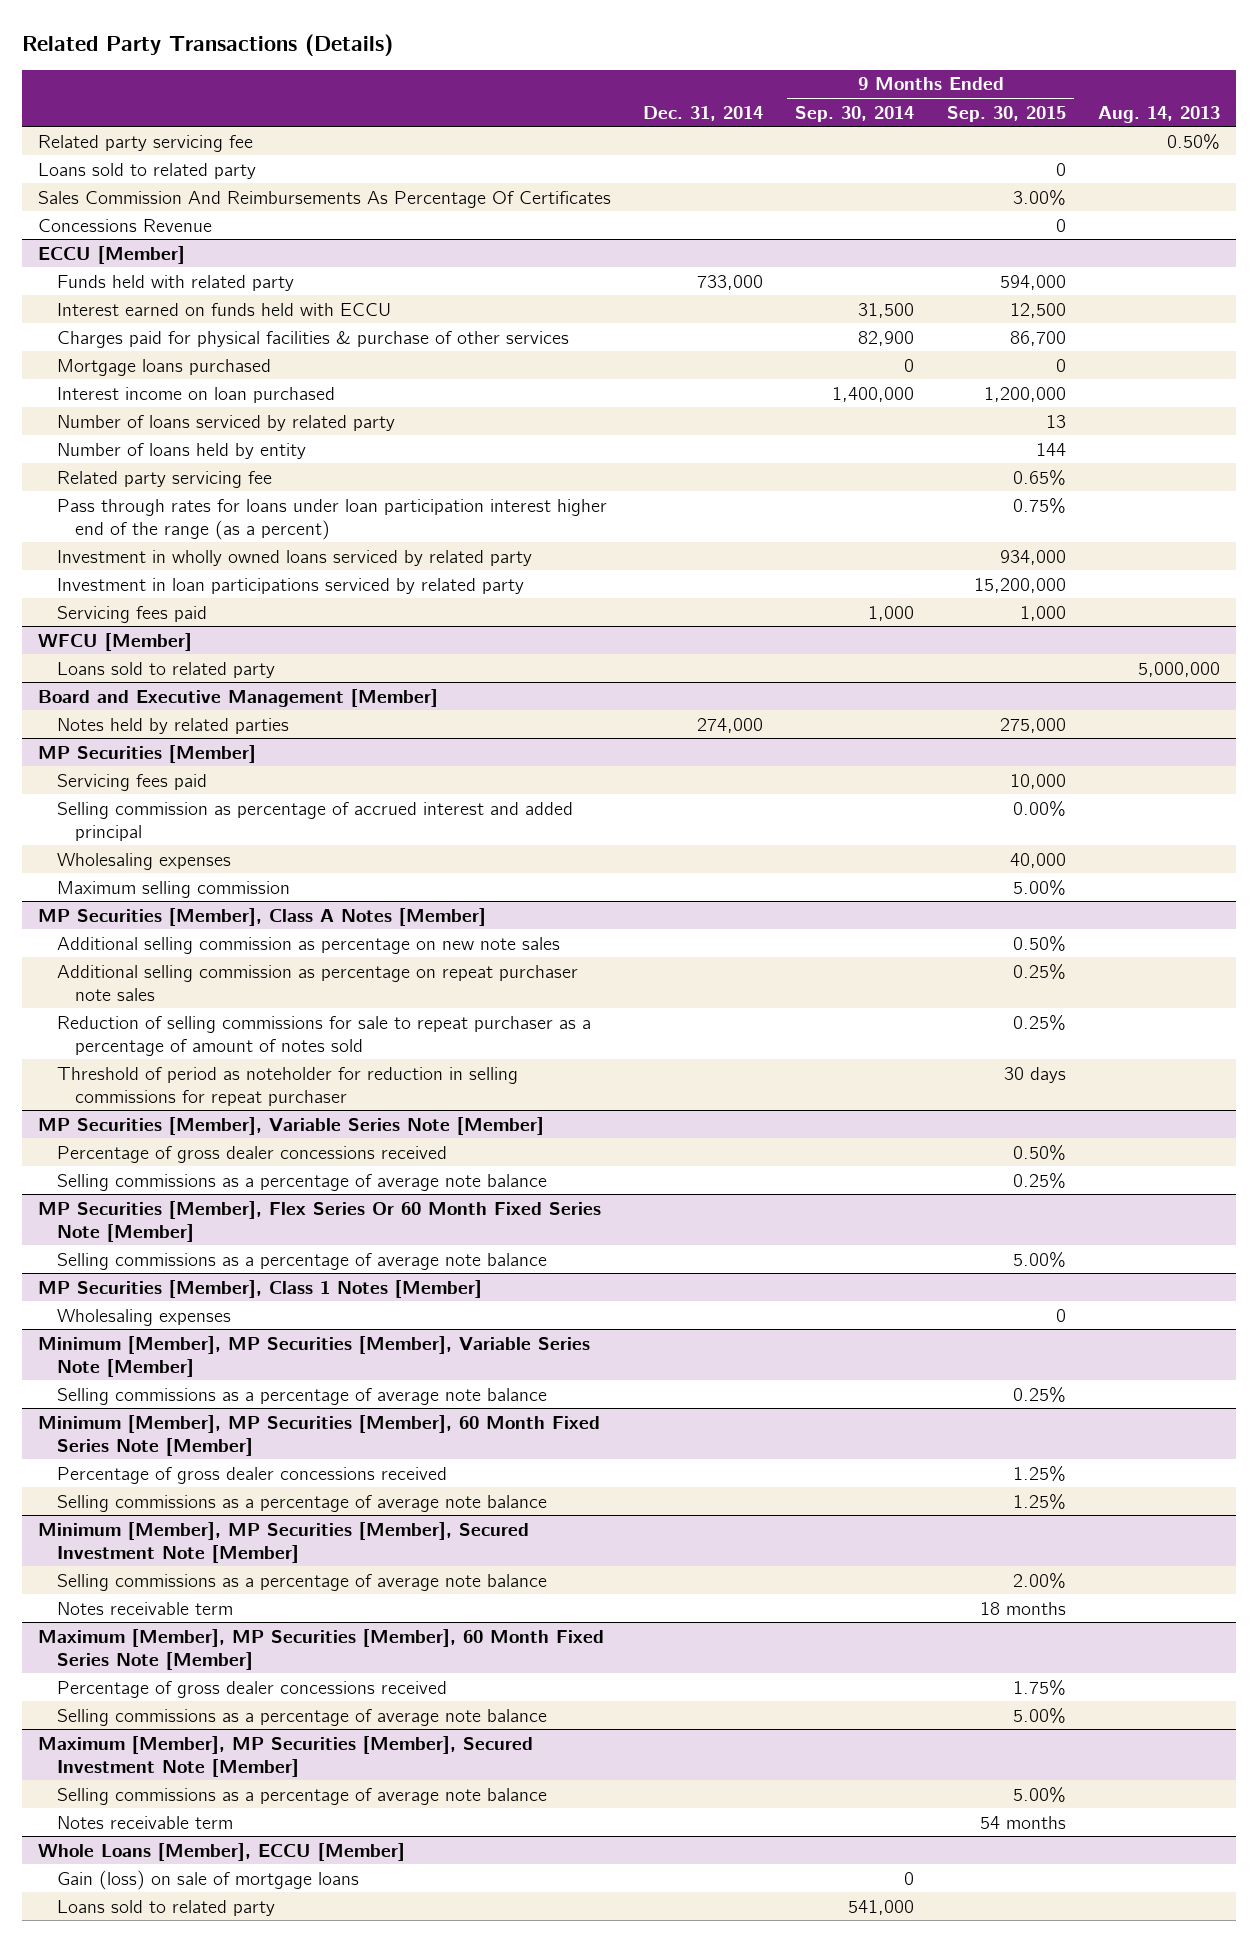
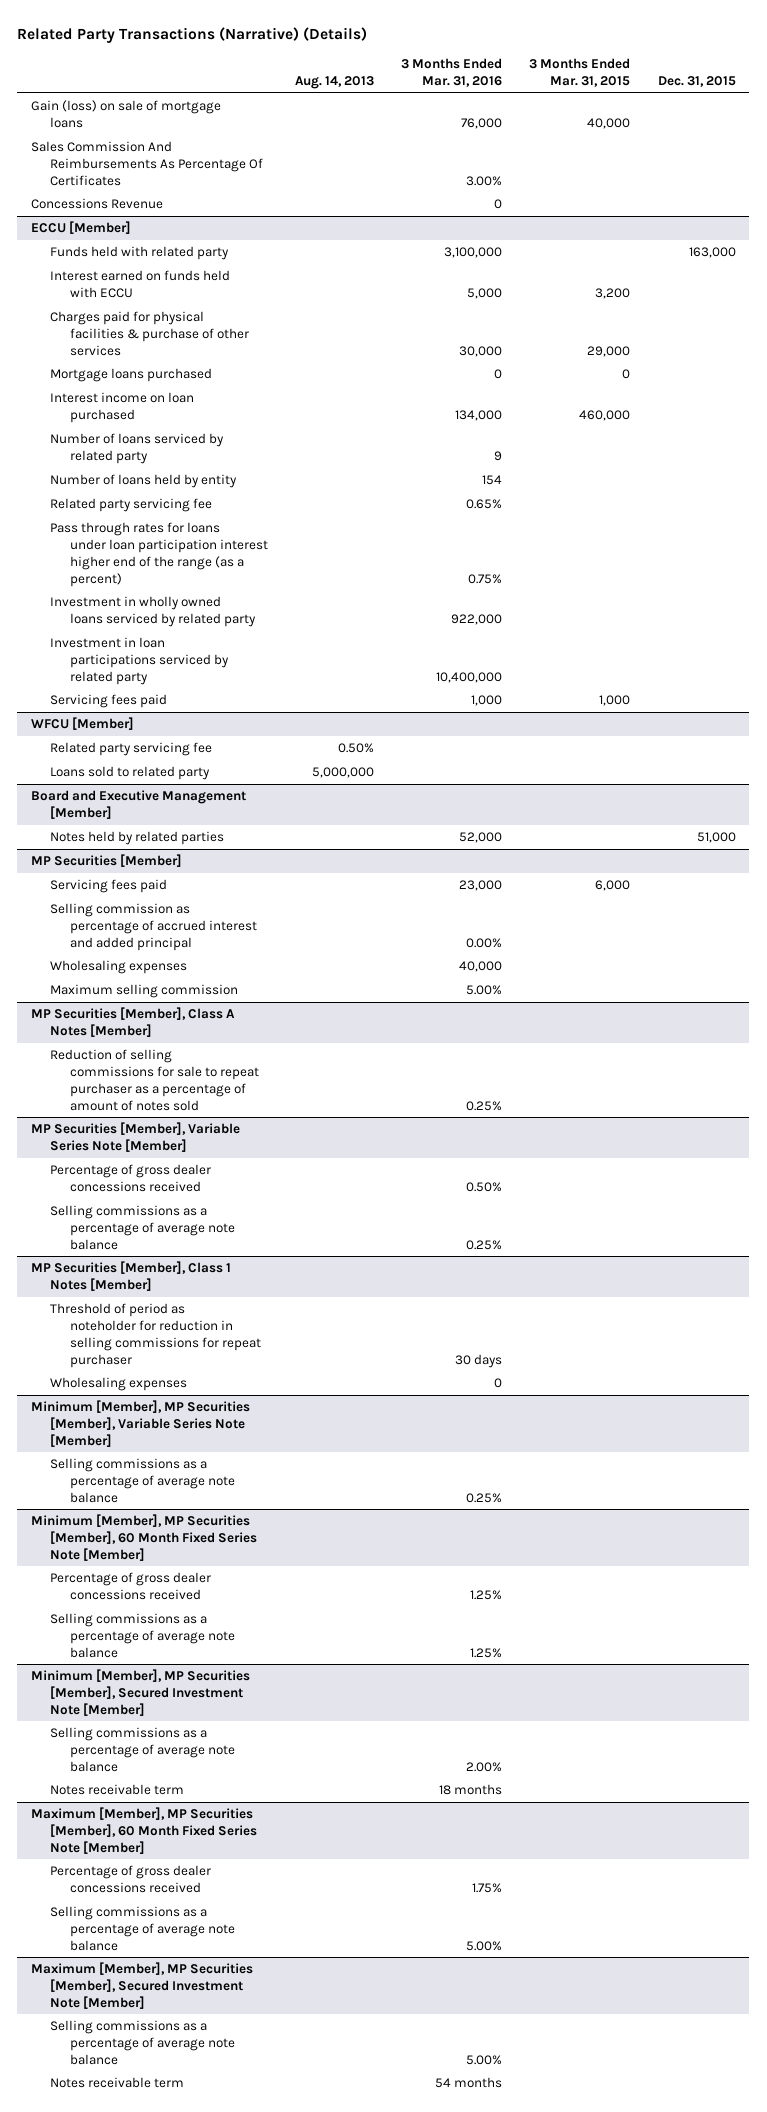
- Related Party Transactions (Details)
+ Related Party Transactions (Narrative) (Details)
- | Dec. 31, 2014 | 9 Months Ended Sep. 30, 2014 | 9 Months Ended Sep. 30, 2015 | Aug. 14, 2013
+ | Aug. 14, 2013 | 3 Months Ended Mar. 31, 2016 | 3 Months Ended Mar. 31, 2015 | Dec. 31, 2015
- Related party servicing fee | | | | 0.50%
- Loans sold to related party | | | 0 |
+ Gain (loss) on sale of mortgage loans | | 76,000 | 40,000 |
@ WFCU [Member]
+ Related party servicing fee | 0.50% | | |
@ MP Securities [Member], Class A Notes [Member]
- Additional selling commission as percentage on new note sales | | | 0.50% |
- Additional selling commission as percentage on repeat purchaser note sales | | | 0.25% |
- Threshold of period as noteholder for reduction in selling commissions for repeat purchaser | | | 30 days |
- MP Securities [Member], Flex Series Or 60 Month Fixed Series Note [Member]
- Selling commissions as a percentage of average note balance | | | 5.00% |
@ MP Securities [Member], Class 1 Notes [Member]
+ Threshold of period as noteholder for reduction in selling commissions for repeat purchaser | | 30 days | |
- Whole Loans [Member], ECCU [Member]
- Gain (loss) on sale of mortgage loans | | 0 | |
- Loans sold to related party | | 541,000 | |

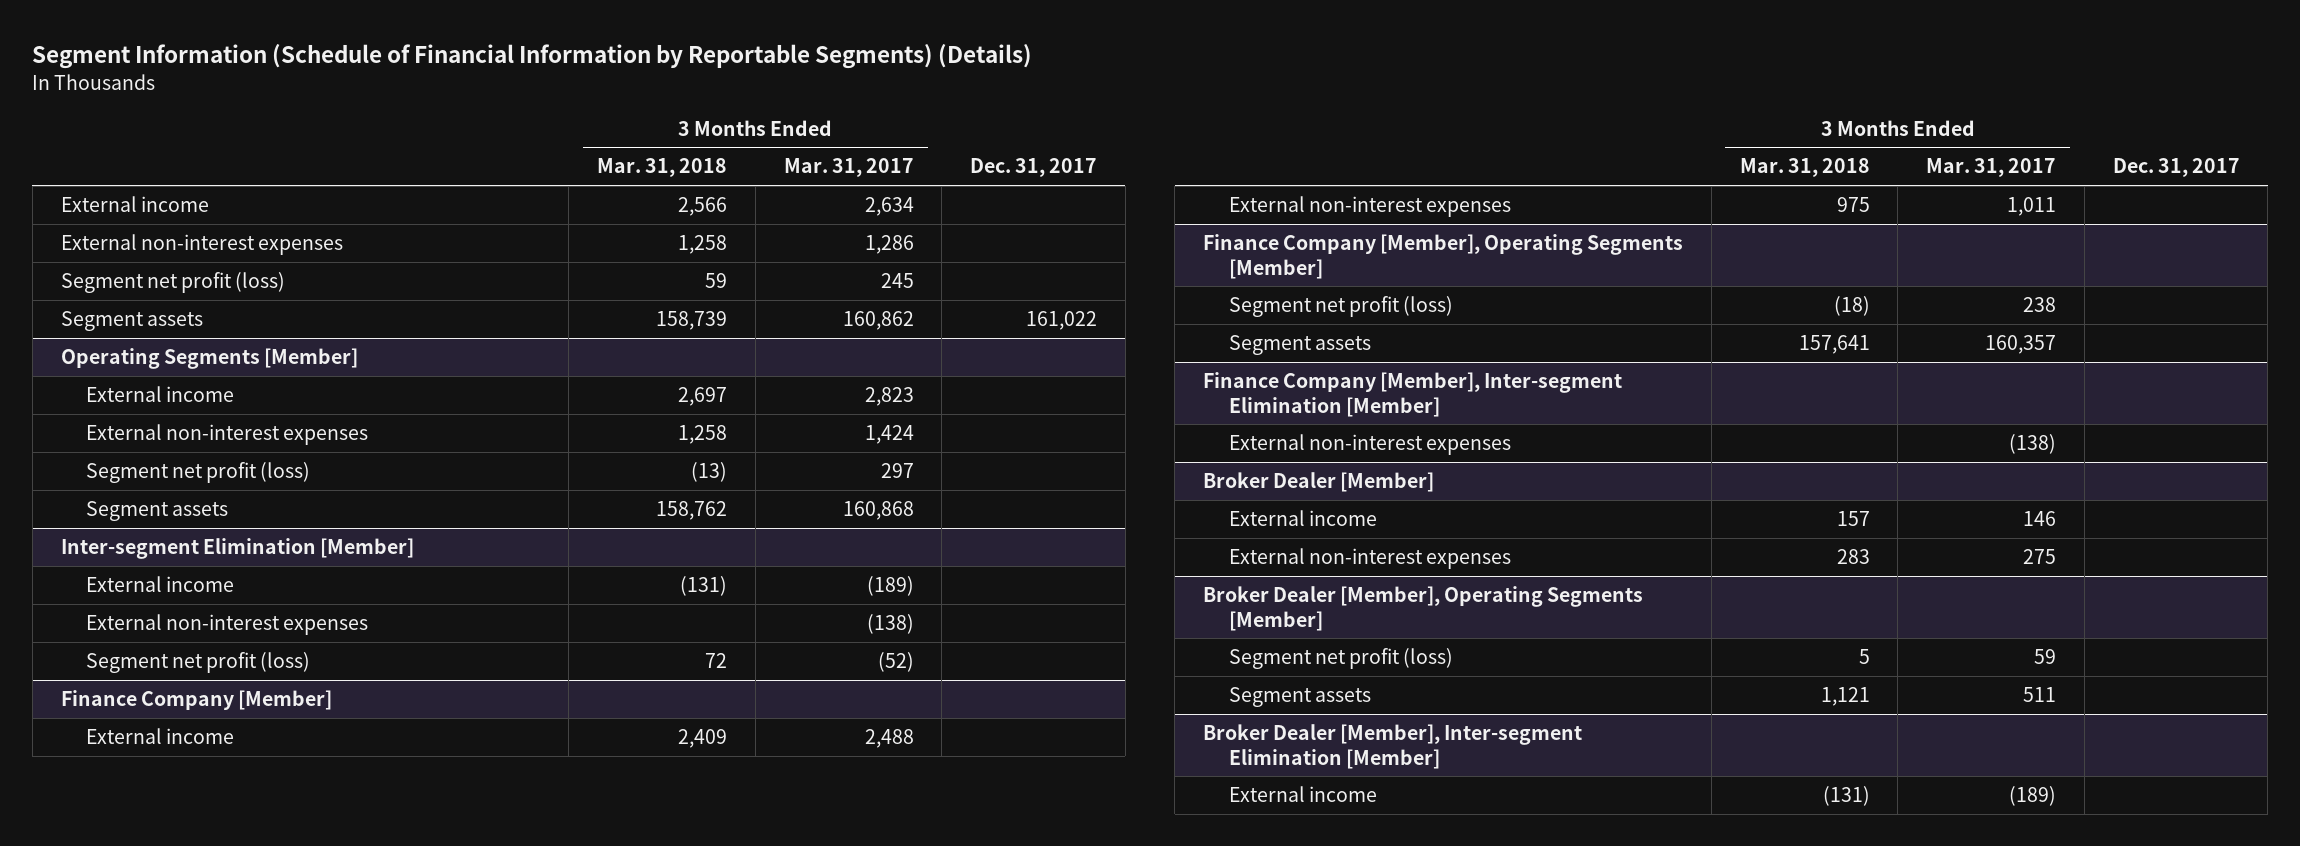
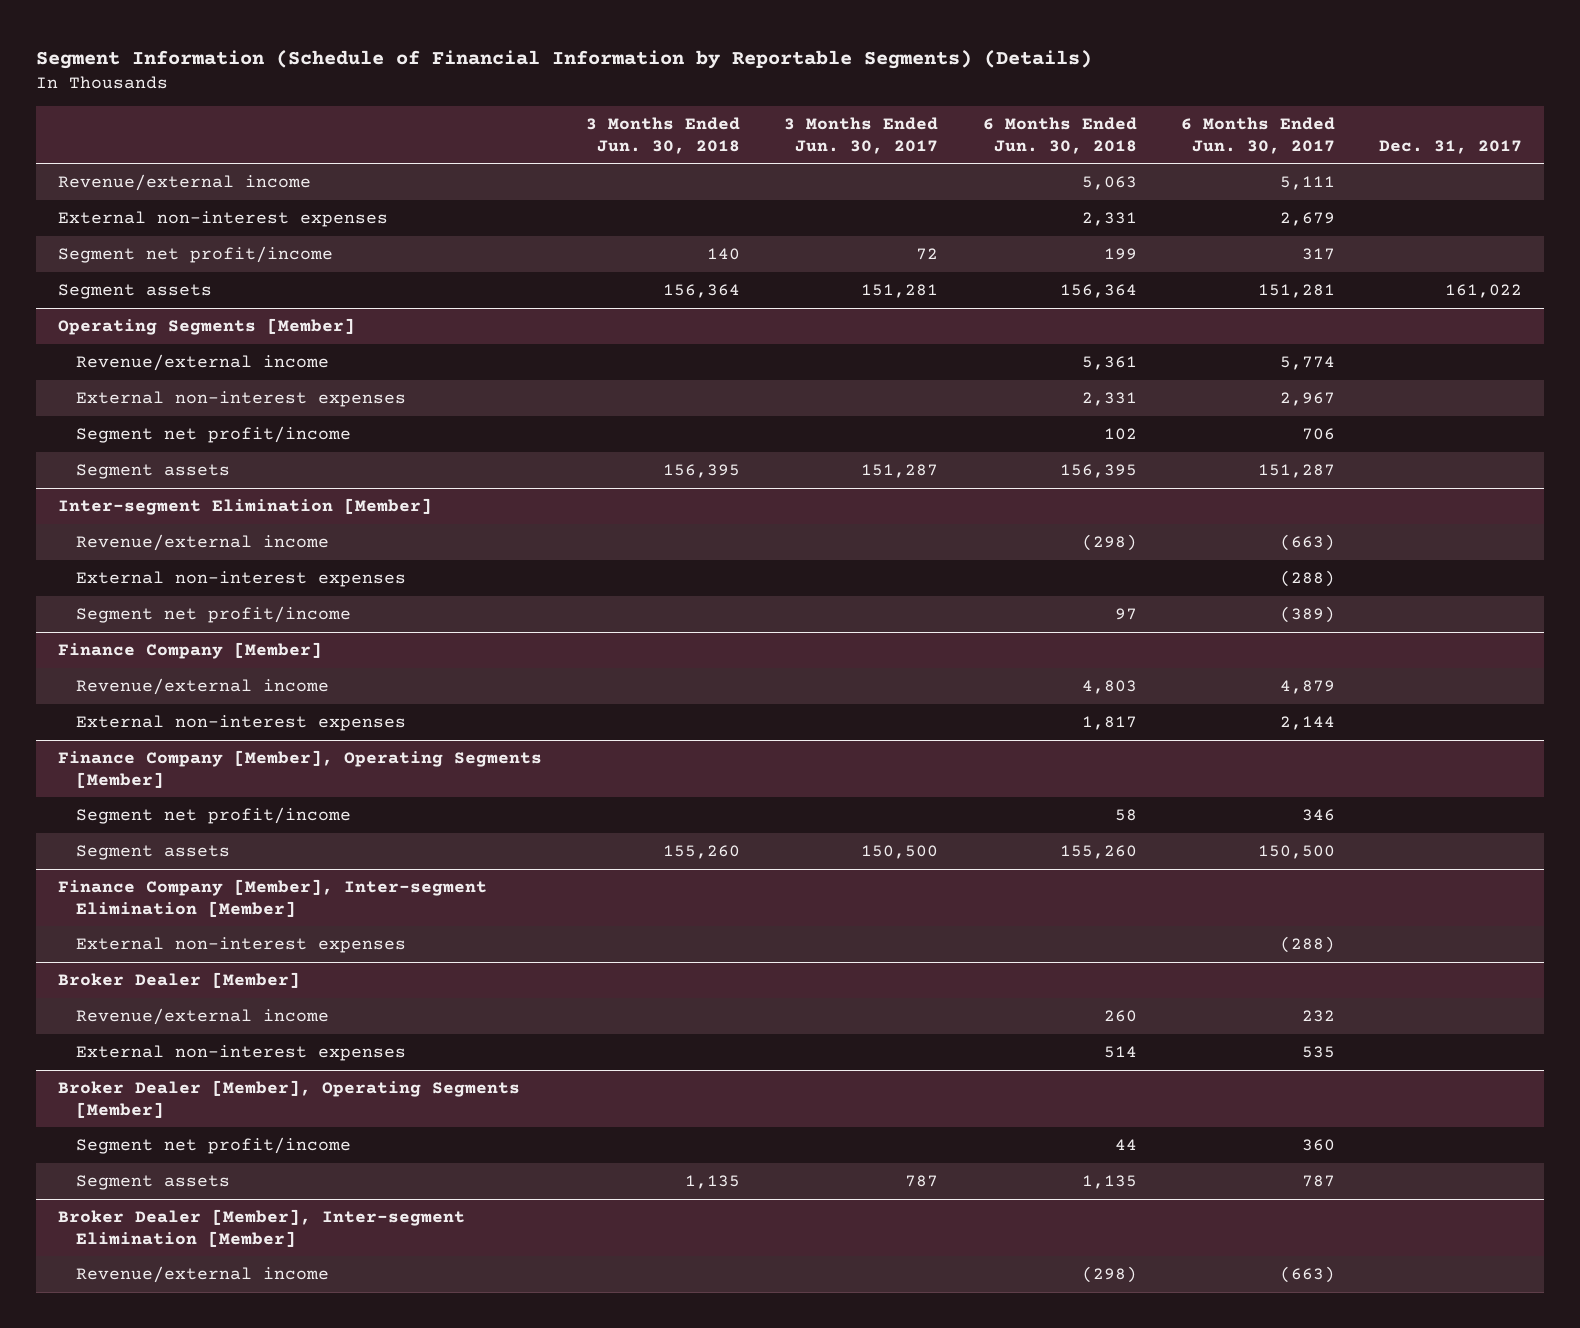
- | 3 Months Ended Mar. 31, 2018 | 3 Months Ended Mar. 31, 2017 | Dec. 31, 2017
+ | 3 Months Ended Jun. 30, 2018 | 3 Months Ended Jun. 30, 2017 | 6 Months Ended Jun. 30, 2018 | 6 Months Ended Jun. 30, 2017 | Dec. 31, 2017
- External income | 2,566 | 2,634 |
+ Revenue/external income | | | 5,063 | 5,111 |
- Segment net profit (loss) | 59 | 245 |
+ Segment net profit/income | 140 | 72 | 199 | 317 |
@ Operating Segments [Member]
- External income | 2,697 | 2,823 |
+ Revenue/external income | | | 5,361 | 5,774 |
- Segment net profit (loss) | (13) | 297 |
+ Segment net profit/income | | | 102 | 706 |
@ Inter-segment Elimination [Member]
- External income | (131) | (189) |
+ Revenue/external income | | | (298) | (663) |
- Segment net profit (loss) | 72 | (52) |
+ Segment net profit/income | | | 97 | (389) |
@ Finance Company [Member]
- External income | 2,409 | 2,488 |
+ Revenue/external income | | | 4,803 | 4,879 |
@ Finance Company [Member], Operating Segments [Member]
- Segment net profit (loss) | (18) | 238 |
+ Segment net profit/income | | | 58 | 346 |
@ Broker Dealer [Member]
- External income | 157 | 146 |
+ Revenue/external income | | | 260 | 232 |
@ Broker Dealer [Member], Operating Segments [Member]
- Segment net profit (loss) | 5 | 59 |
+ Segment net profit/income | | | 44 | 360 |
@ Broker Dealer [Member], Inter-segment Elimination [Member]
- External income | (131) | (189) |
+ Revenue/external income | | | (298) | (663) |

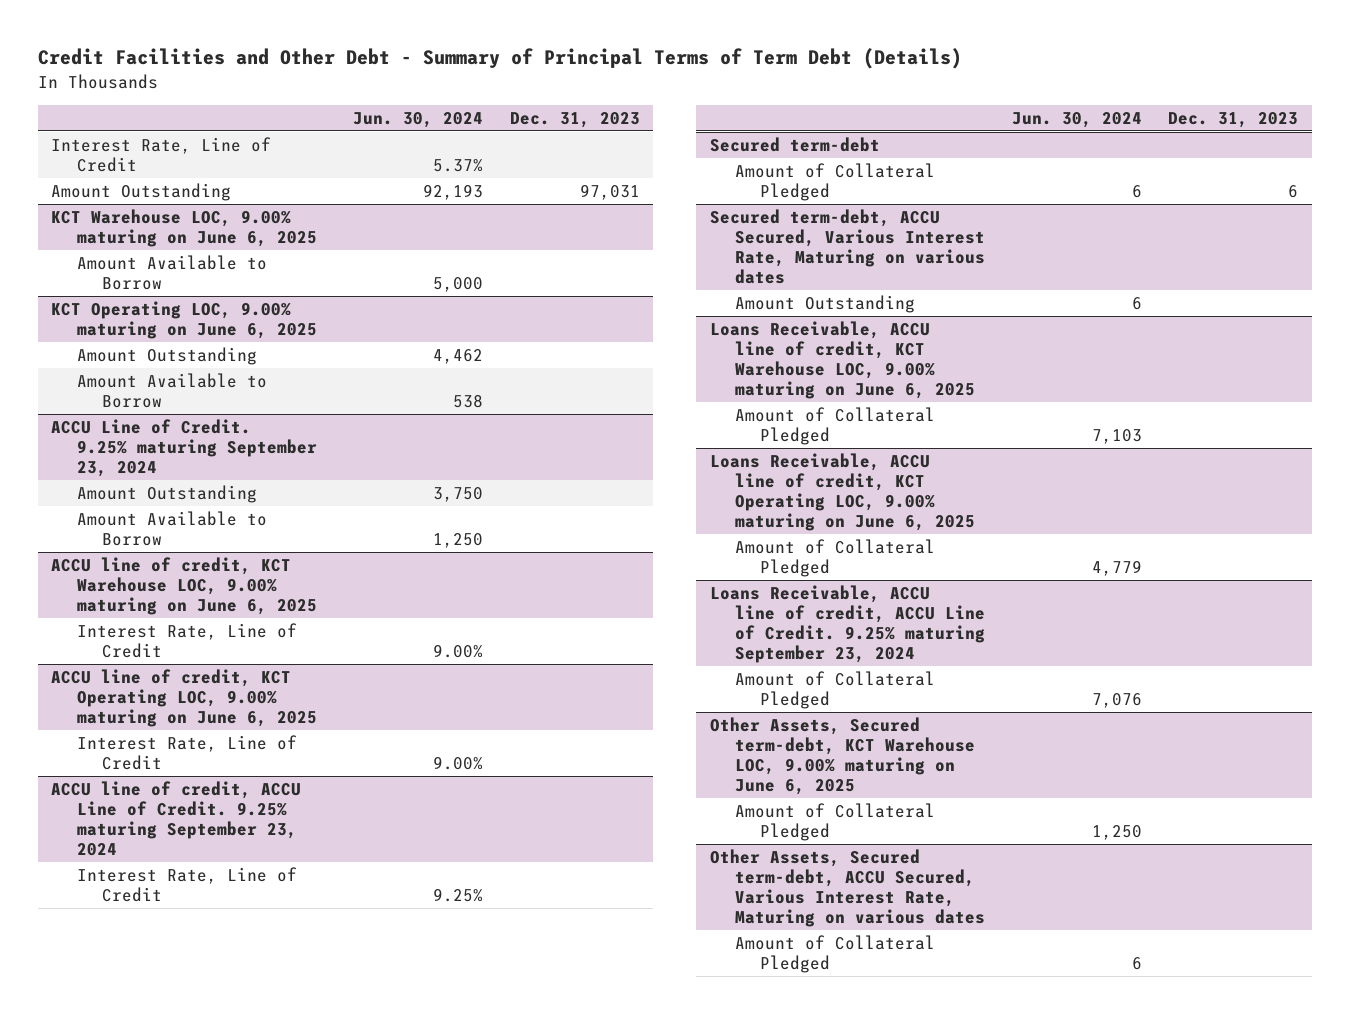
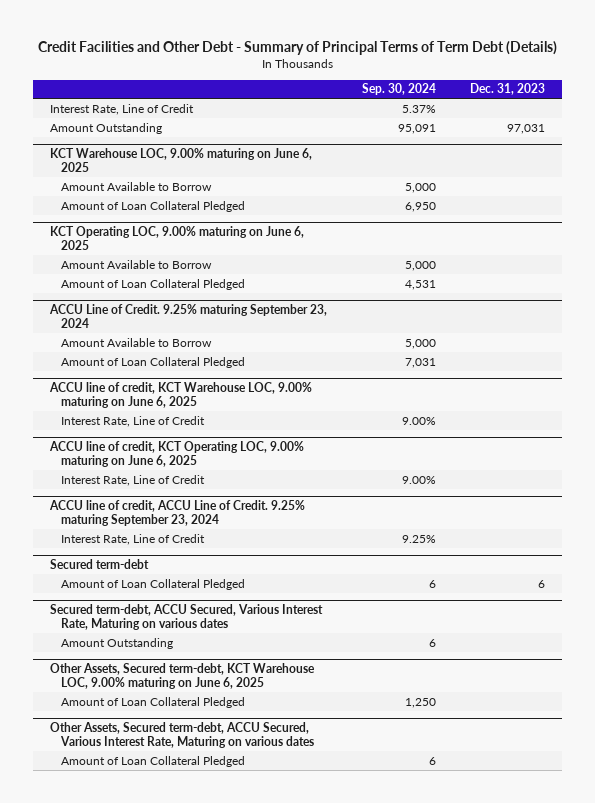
- | Jun. 30, 2024 | Dec. 31, 2023
+ | Sep. 30, 2024 | Dec. 31, 2023
@ KCT Warehouse LOC, 9.00% maturing on June 6, 2025
+ Amount of Loan Collateral Pledged | 6,950 |
@ KCT Operating LOC, 9.00% maturing on June 6, 2025
- Amount Outstanding | 4,462 |
+ Amount of Loan Collateral Pledged | 4,531 |
@ ACCU Line of Credit. 9.25% maturing September 23, 2024
- Amount Outstanding | 3,750 |
+ Amount of Loan Collateral Pledged | 7,031 |
@ Secured term-debt
- Amount of Collateral Pledged | 6 | 6
+ Amount of Loan Collateral Pledged | 6 | 6
- Loans Receivable, ACCU line of credit, KCT Warehouse LOC, 9.00% maturing on June 6, 2025
- Amount of Collateral Pledged | 7,103 |
- Loans Receivable, ACCU line of credit, KCT Operating LOC, 9.00% maturing on June 6, 2025
- Amount of Collateral Pledged | 4,779 |
- Loans Receivable, ACCU line of credit, ACCU Line of Credit. 9.25% maturing September 23, 2024
- Amount of Collateral Pledged | 7,076 |
@ Other Assets, Secured term-debt, KCT Warehouse LOC, 9.00% maturing on June 6, 2025
- Amount of Collateral Pledged | 1,250 |
+ Amount of Loan Collateral Pledged | 1,250 |
@ Other Assets, Secured term-debt, ACCU Secured, Various Interest Rate, Maturing on various dates
- Amount of Collateral Pledged | 6 |
+ Amount of Loan Collateral Pledged | 6 |

